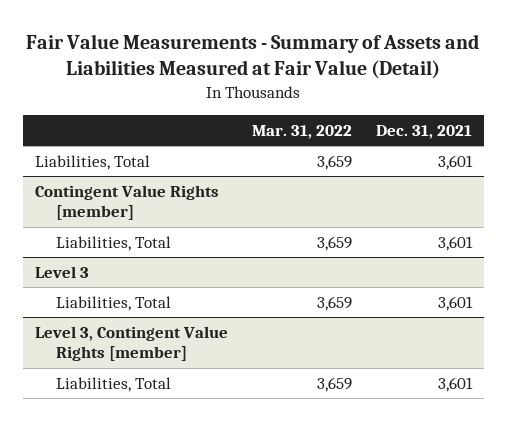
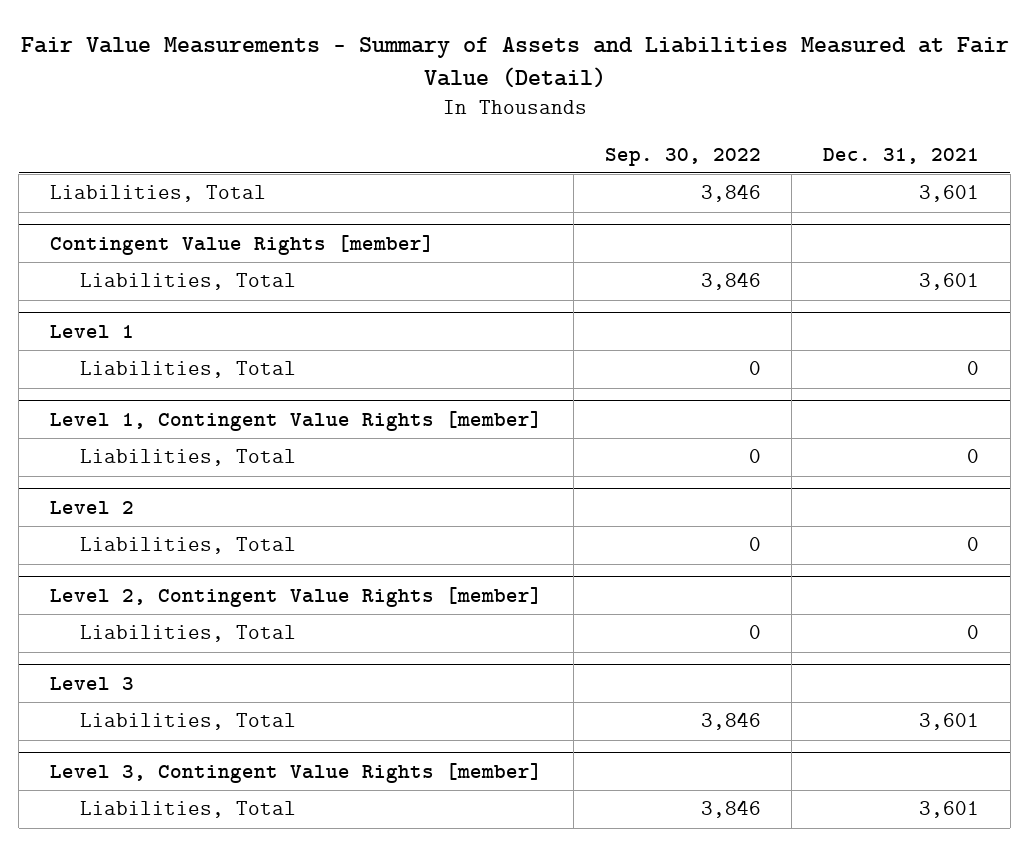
- | Mar. 31, 2022 | Dec. 31, 2021
+ | Sep. 30, 2022 | Dec. 31, 2021
+ Level 1
+ Liabilities, Total | 0 | 0
+ Level 1, Contingent Value Rights [member]
+ Liabilities, Total | 0 | 0
+ Level 2
+ Liabilities, Total | 0 | 0
+ Level 2, Contingent Value Rights [member]
+ Liabilities, Total | 0 | 0

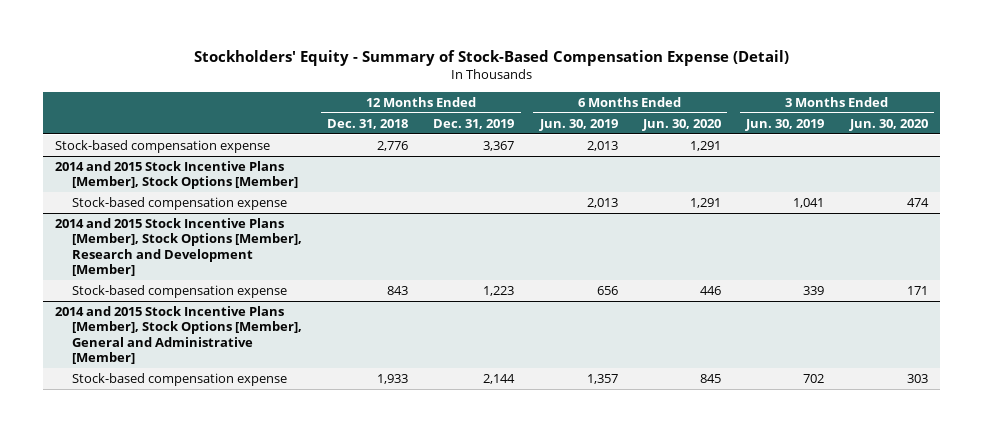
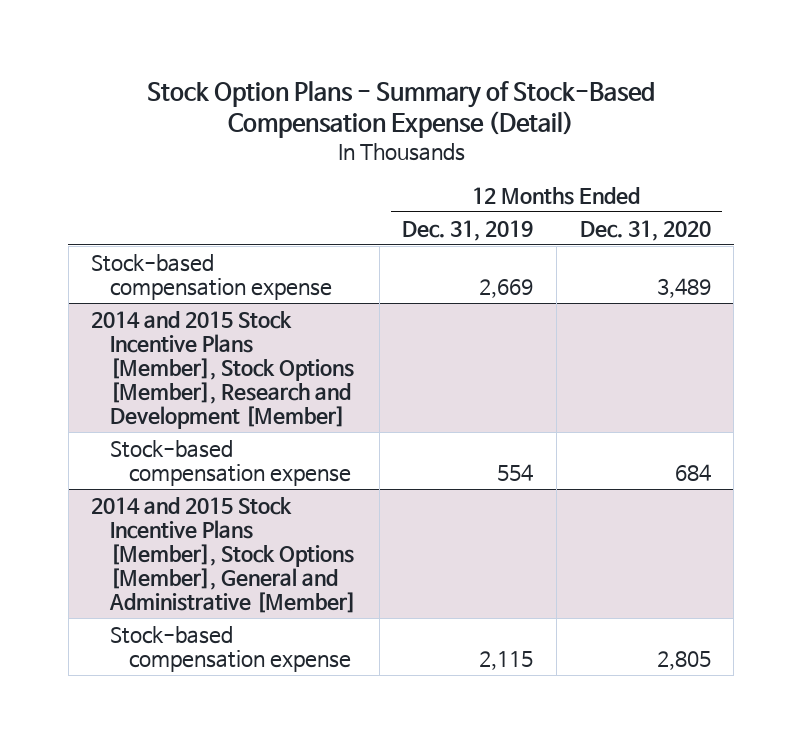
- Stockholders' Equity - Summary of Stock-Based Compensation Expense (Detail)
+ Stock Option Plans - Summary of Stock-Based Compensation Expense (Detail)
- | 12 Months Ended Dec. 31, 2018 | 12 Months Ended Dec. 31, 2019 | 6 Months Ended Jun. 30, 2019 | 6 Months Ended Jun. 30, 2020 | 3 Months Ended Jun. 30, 2019 | 3 Months Ended Jun. 30, 2020
+ | 12 Months Ended Dec. 31, 2019 | 12 Months Ended Dec. 31, 2020
- Stock-based compensation expense | 2,776 | 3,367 | 2,013 | 1,291 | |
- 2014 and 2015 Stock Incentive Plans [Member], Stock Options [Member]
- Stock-based compensation expense | | | 2,013 | 1,291 | 1,041 | 474
+ Stock-based compensation expense | 2,669 | 3,489
@ 2014 and 2015 Stock Incentive Plans [Member], Stock Options [Member], Research and Development [Member]
- Stock-based compensation expense | 843 | 1,223 | 656 | 446 | 339 | 171
+ Stock-based compensation expense | 554 | 684
@ 2014 and 2015 Stock Incentive Plans [Member], Stock Options [Member], General and Administrative [Member]
- Stock-based compensation expense | 1,933 | 2,144 | 1,357 | 845 | 702 | 303
+ Stock-based compensation expense | 2,115 | 2,805

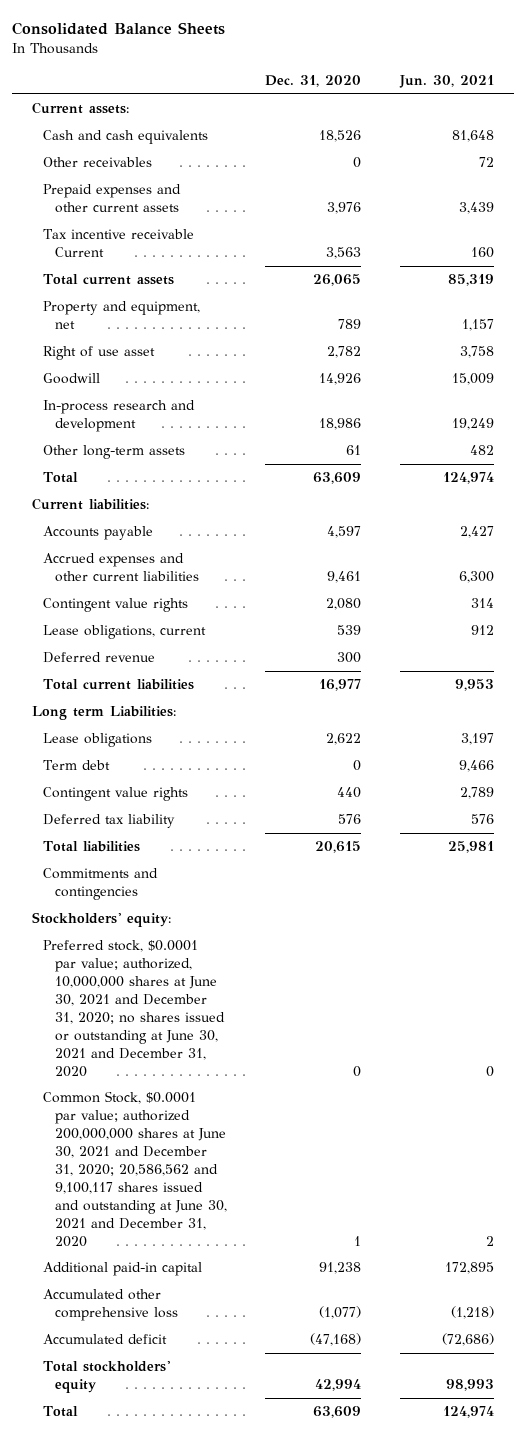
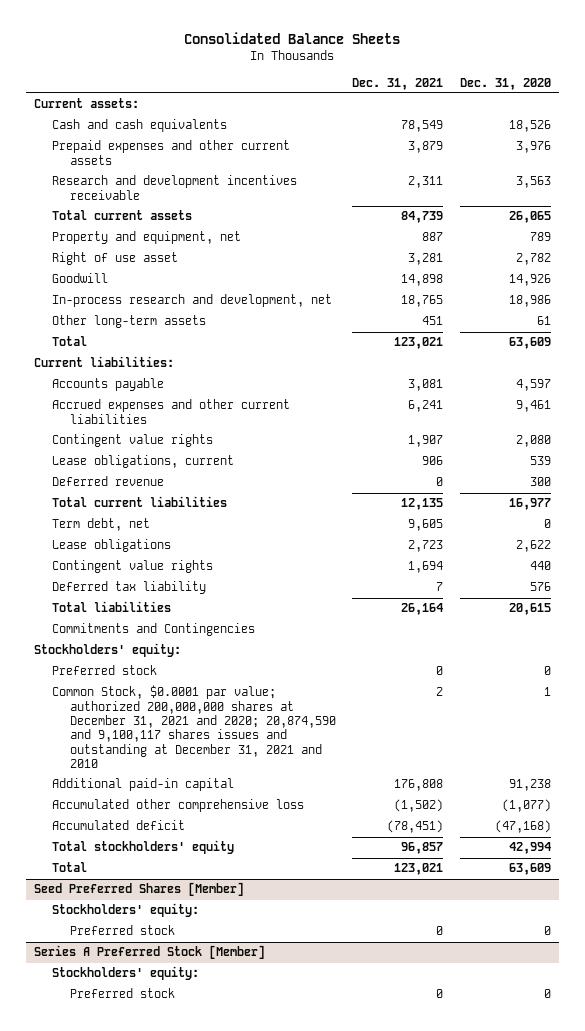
- | Dec. 31, 2020 | Jun. 30, 2021
+ | Dec. 31, 2021 | Dec. 31, 2020
- Other receivables | 0 | 72
- Tax incentive receivable Current | 3,563 | 160
+ Research and development incentives receivable | 2,311 | 3,563
- In-process research and development | 18,986 | 19,249
+ In-process research and development, net | 18,765 | 18,986
- Long term Liabilities:
+ Term debt, net | 9,605 | 0
- Term debt | 0 | 9,466
- Commitments and contingencies
+ Commitments and Contingencies
- Preferred stock, $0.0001 par value; authorized, 10,000,000 shares at June 30, 2021 and December 31, 2020; no shares issued or outstanding at June 30, 2021 and December 31, 2020 | 0 | 0
- Common Stock, $0.0001 par value; authorized 200,000,000 shares at June 30, 2021 and December 31, 2020; 20,586,562 and 9,100,117 shares issued and outstanding at June 30, 2021 and December 31, 2020 | 1 | 2
+ Preferred stock | 0 | 0
+ Common Stock, $0.0001 par value; authorized 200,000,000 shares at December 31, 2021 and 2020; 20,874,590 and 9,100,117 shares issues and outstanding at December 31, 2021 and 2010 | 2 | 1
+ Seed Preferred Shares [Member]
+ Stockholders' equity:
+ Preferred stock | 0 | 0
+ Series A Preferred Stock [Member]
+ Stockholders' equity:
+ Preferred stock | 0 | 0

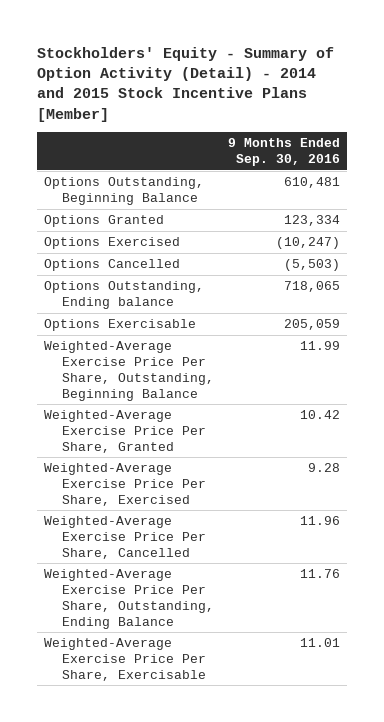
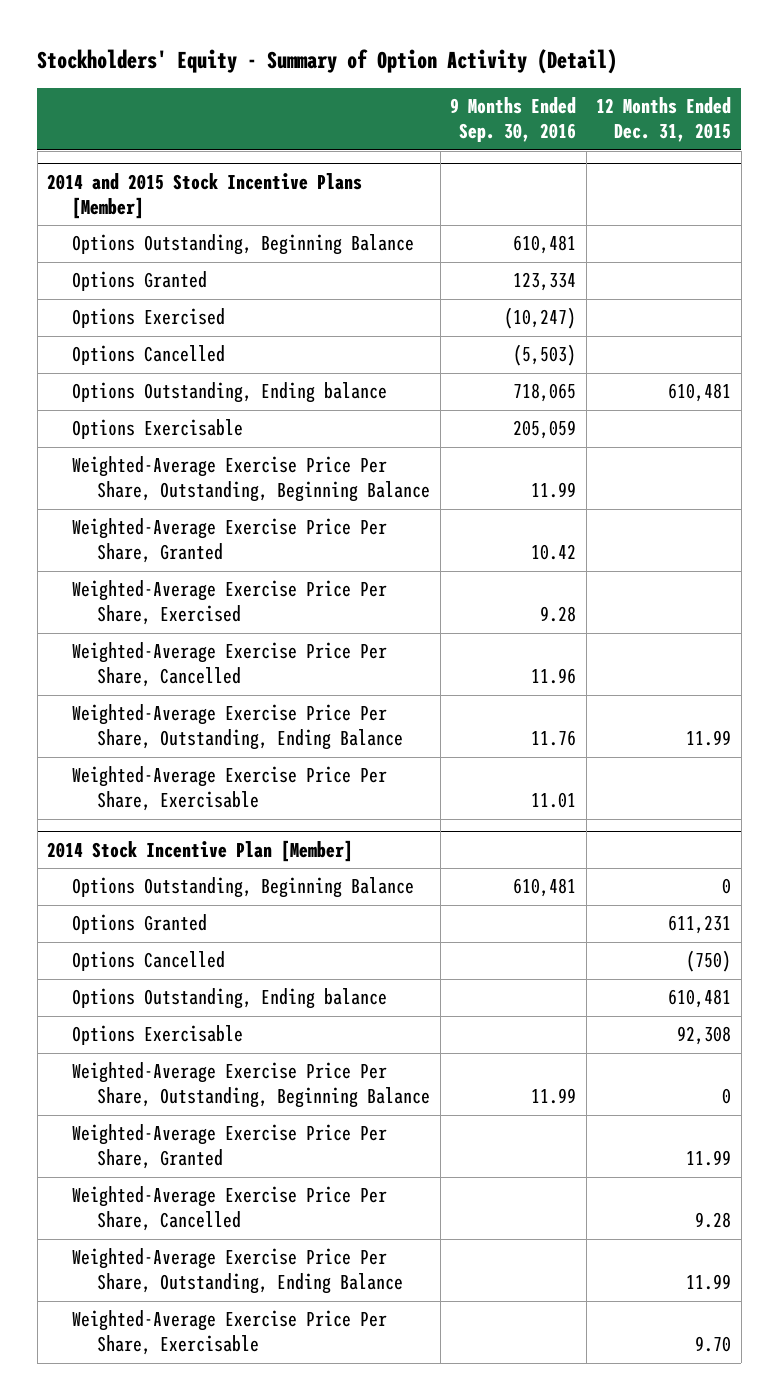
- Stockholders' Equity - Summary of Option Activity (Detail) - 2014 and 2015 Stock Incentive Plans [Member]
+ Stockholders' Equity - Summary of Option Activity (Detail)
- | 9 Months Ended Sep. 30, 2016
+ | 9 Months Ended Sep. 30, 2016 | 12 Months Ended Dec. 31, 2015
+ 2014 and 2015 Stock Incentive Plans [Member]
+ 2014 Stock Incentive Plan [Member]
+ Options Outstanding, Beginning Balance | 610,481 | 0
+ Options Granted | | 611,231
+ Options Cancelled | | (750)
+ Options Outstanding, Ending balance | | 610,481
+ Options Exercisable | | 92,308
+ Weighted-Average Exercise Price Per Share, Outstanding, Beginning Balance | 11.99 | 0
+ Weighted-Average Exercise Price Per Share, Granted | | 11.99
+ Weighted-Average Exercise Price Per Share, Cancelled | | 9.28
+ Weighted-Average Exercise Price Per Share, Outstanding, Ending Balance | | 11.99
+ Weighted-Average Exercise Price Per Share, Exercisable | | 9.70

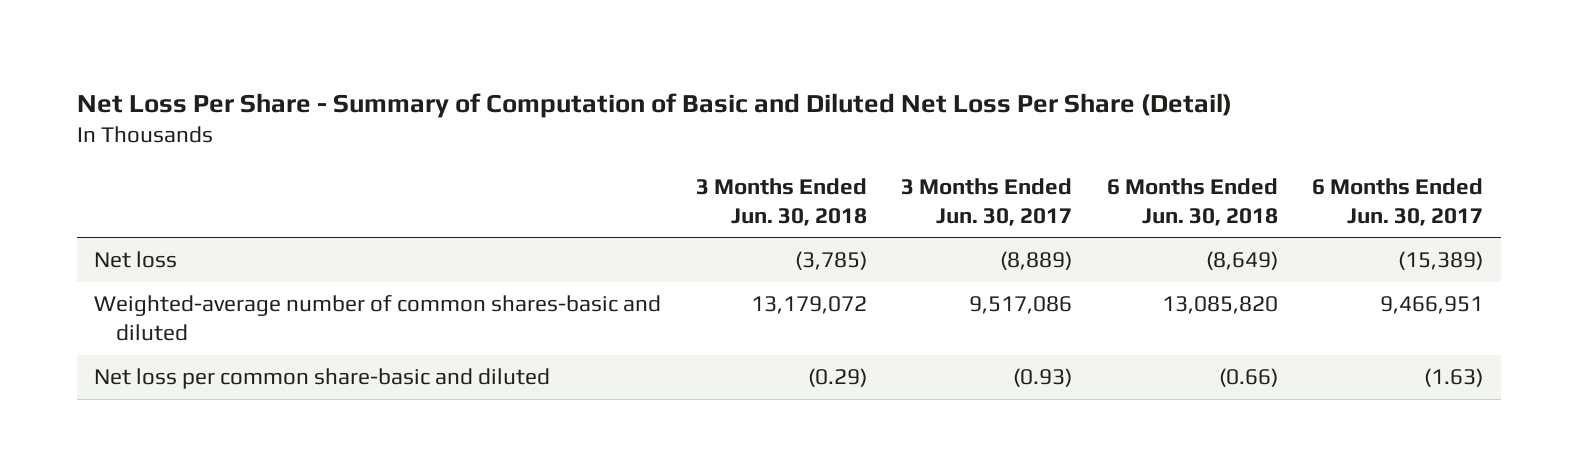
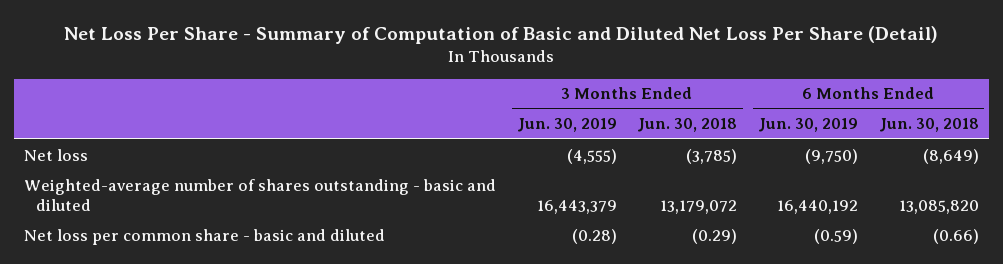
- | 3 Months Ended Jun. 30, 2018 | 3 Months Ended Jun. 30, 2017 | 6 Months Ended Jun. 30, 2018 | 6 Months Ended Jun. 30, 2017
+ | 3 Months Ended Jun. 30, 2019 | 3 Months Ended Jun. 30, 2018 | 6 Months Ended Jun. 30, 2019 | 6 Months Ended Jun. 30, 2018
- Weighted-average number of common shares-basic and diluted | 13,179,072 | 9,517,086 | 13,085,820 | 9,466,951
- Net loss per common share-basic and diluted | (0.29) | (0.93) | (0.66) | (1.63)
+ Weighted-average number of shares outstanding - basic and diluted | 16,443,379 | 13,179,072 | 16,440,192 | 13,085,820
+ Net loss per common share - basic and diluted | (0.28) | (0.29) | (0.59) | (0.66)

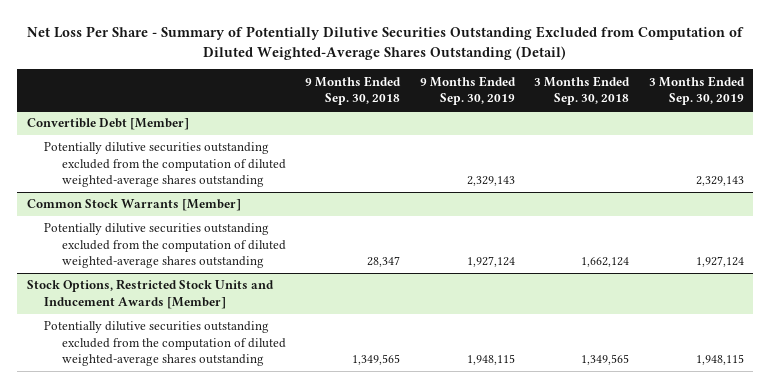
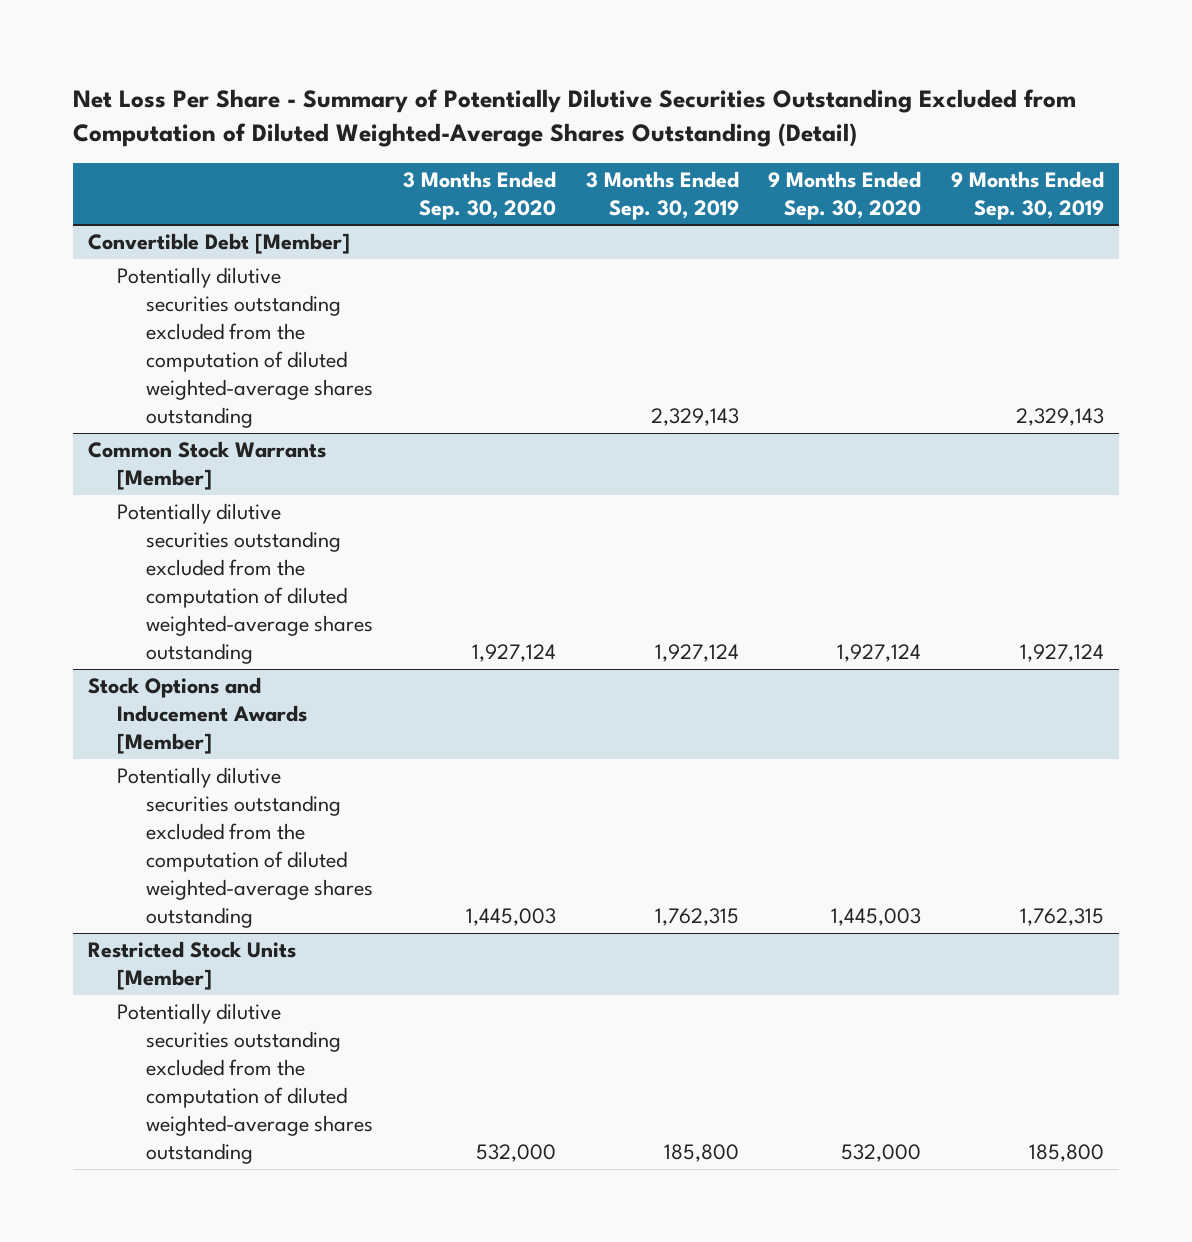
- | 9 Months Ended Sep. 30, 2018 | 9 Months Ended Sep. 30, 2019 | 3 Months Ended Sep. 30, 2018 | 3 Months Ended Sep. 30, 2019
+ | 3 Months Ended Sep. 30, 2020 | 3 Months Ended Sep. 30, 2019 | 9 Months Ended Sep. 30, 2020 | 9 Months Ended Sep. 30, 2019
- Stock Options, Restricted Stock Units and Inducement Awards [Member]
- Potentially dilutive securities outstanding excluded from the computation of diluted weighted-average shares outstanding | 1,349,565 | 1,948,115 | 1,349,565 | 1,948,115
+ Stock Options and Inducement Awards [Member]
+ Potentially dilutive securities outstanding excluded from the computation of diluted weighted-average shares outstanding | 1,445,003 | 1,762,315 | 1,445,003 | 1,762,315
+ Restricted Stock Units [Member]
+ Potentially dilutive securities outstanding excluded from the computation of diluted weighted-average shares outstanding | 532,000 | 185,800 | 532,000 | 185,800

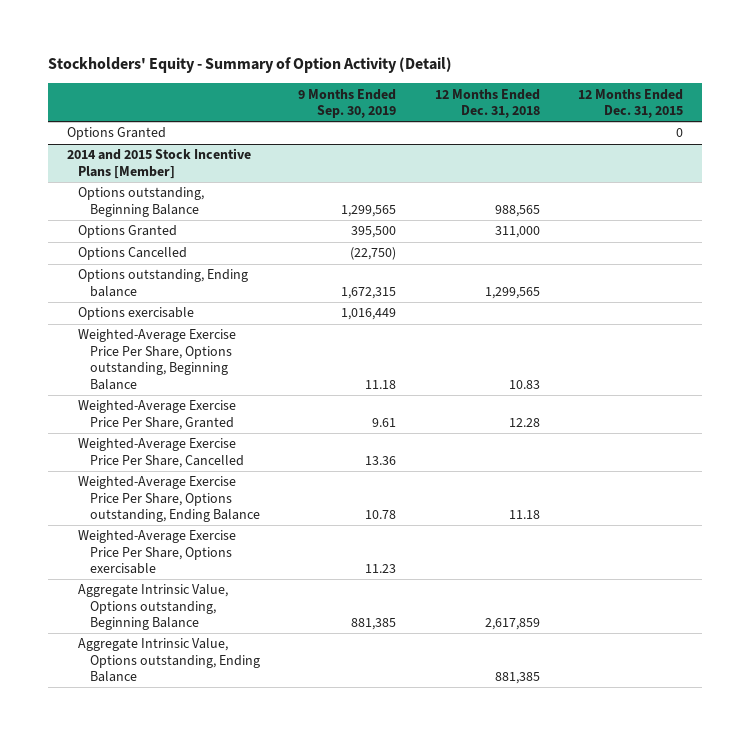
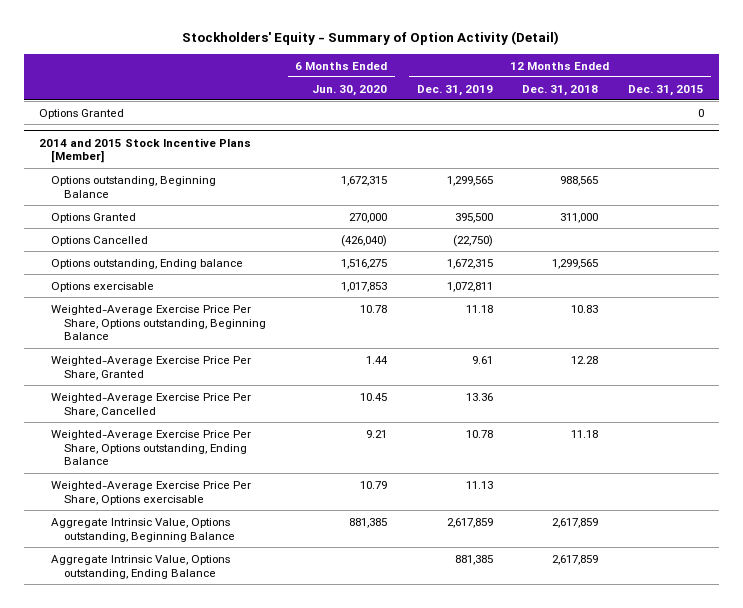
- | 9 Months Ended Sep. 30, 2019 | 12 Months Ended Dec. 31, 2018 | 12 Months Ended Dec. 31, 2015
+ | 6 Months Ended Jun. 30, 2020 | 12 Months Ended Dec. 31, 2019 | 12 Months Ended Dec. 31, 2018 | 12 Months Ended Dec. 31, 2015
@ 2014 and 2015 Stock Incentive Plans [Member]
- Aggregate Intrinsic Value, Options outstanding, Ending Balance | | 881,385 |
+ Aggregate Intrinsic Value, Options outstanding, Ending Balance | | 881,385 | 2,617,859 |

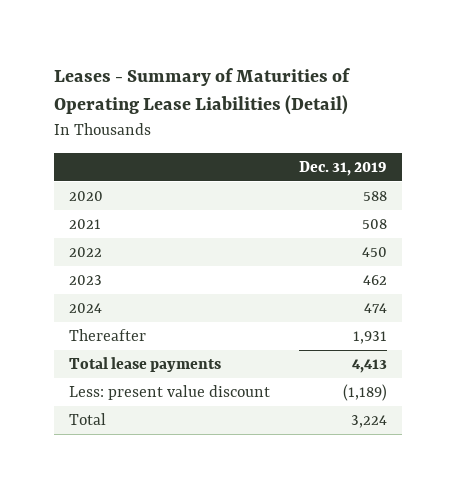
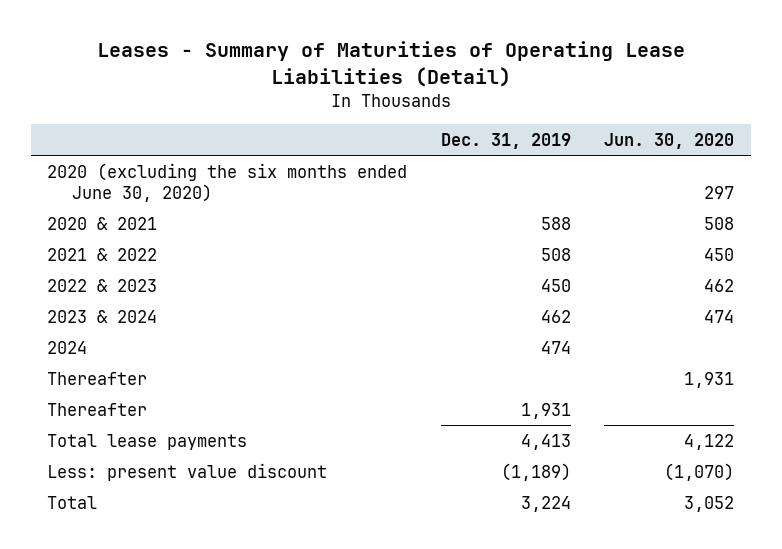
- | Dec. 31, 2019
+ | Dec. 31, 2019 | Jun. 30, 2020
- 2020 | 588
- 2021 | 508
- 2022 | 450
- 2023 | 462
+ 2020 (excluding the six months ended June 30, 2020) | | 297
+ 2020 & 2021 | 588 | 508
+ 2021 & 2022 | 508 | 450
+ 2022 & 2023 | 450 | 462
+ 2023 & 2024 | 462 | 474
+ Thereafter | | 1,931

